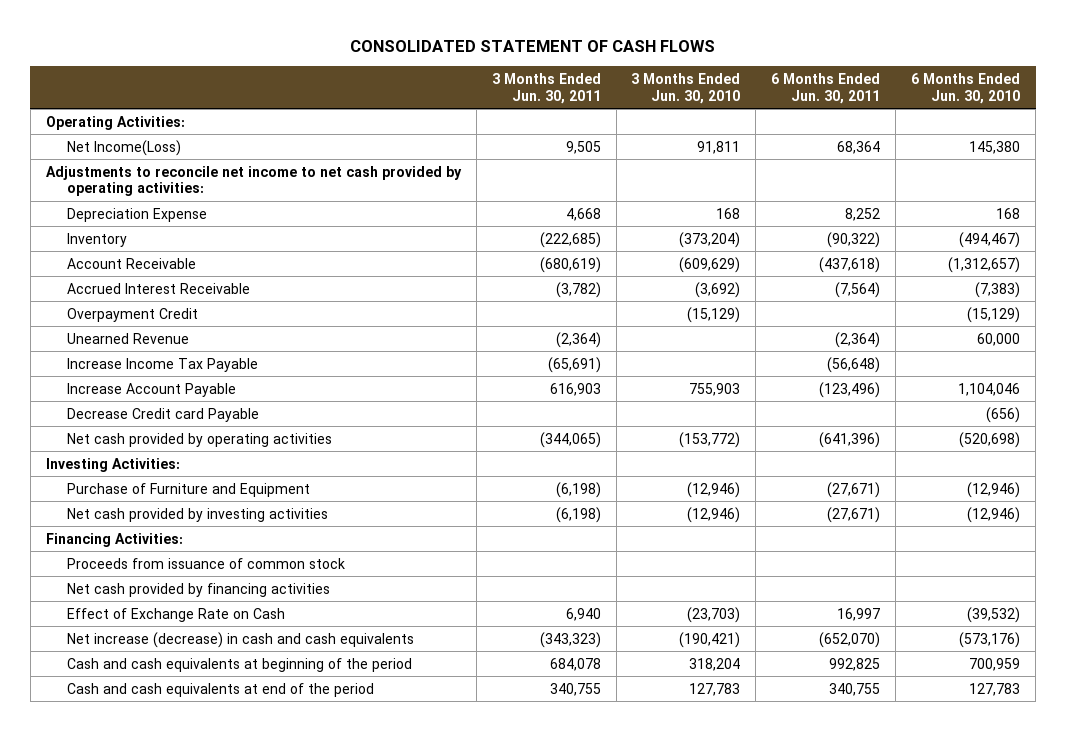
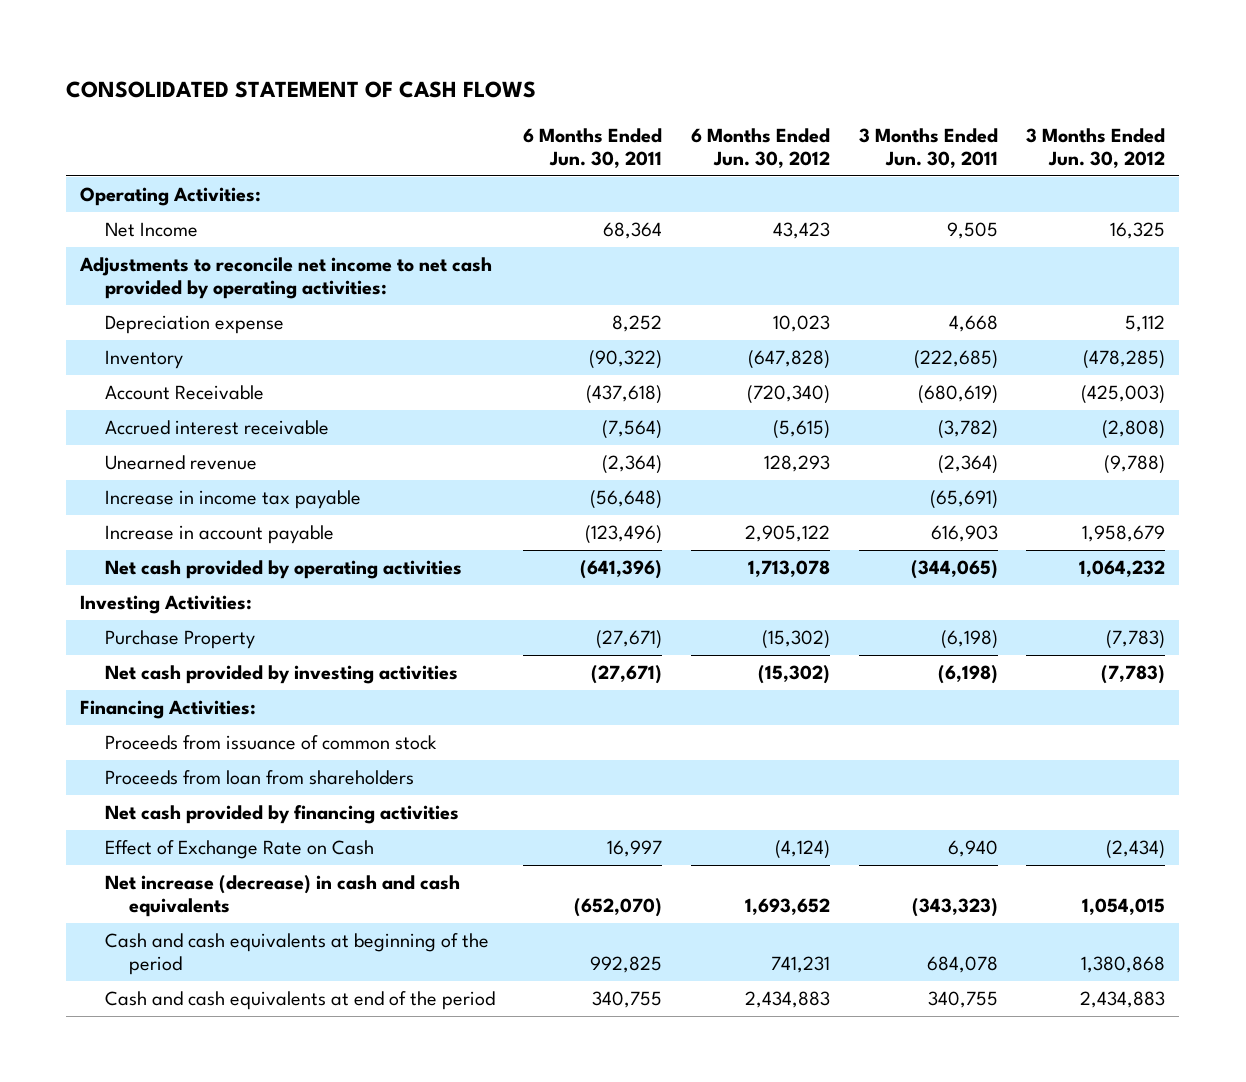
- | 3 Months Ended Jun. 30, 2011 | 3 Months Ended Jun. 30, 2010 | 6 Months Ended Jun. 30, 2011 | 6 Months Ended Jun. 30, 2010
+ | 6 Months Ended Jun. 30, 2011 | 6 Months Ended Jun. 30, 2012 | 3 Months Ended Jun. 30, 2011 | 3 Months Ended Jun. 30, 2012
- Net Income(Loss) | 9,505 | 91,811 | 68,364 | 145,380
+ Net Income | 68,364 | 43,423 | 9,505 | 16,325
- Depreciation Expense | 4,668 | 168 | 8,252 | 168
+ Depreciation expense | 8,252 | 10,023 | 4,668 | 5,112
- Accrued Interest Receivable | (3,782) | (3,692) | (7,564) | (7,383)
- Overpayment Credit | | (15,129) | | (15,129)
- Unearned Revenue | (2,364) | | (2,364) | 60,000
- Increase Income Tax Payable | (65,691) | | (56,648) |
- Increase Account Payable | 616,903 | 755,903 | (123,496) | 1,104,046
- Decrease Credit card Payable | | | | (656)
+ Accrued interest receivable | (7,564) | (5,615) | (3,782) | (2,808)
+ Unearned revenue | (2,364) | 128,293 | (2,364) | (9,788)
+ Increase in income tax payable | (56,648) | | (65,691) |
+ Increase in account payable | (123,496) | 2,905,122 | 616,903 | 1,958,679
- Purchase of Furniture and Equipment | (6,198) | (12,946) | (27,671) | (12,946)
+ Purchase Property | (27,671) | (15,302) | (6,198) | (7,783)
+ Proceeds from loan from shareholders

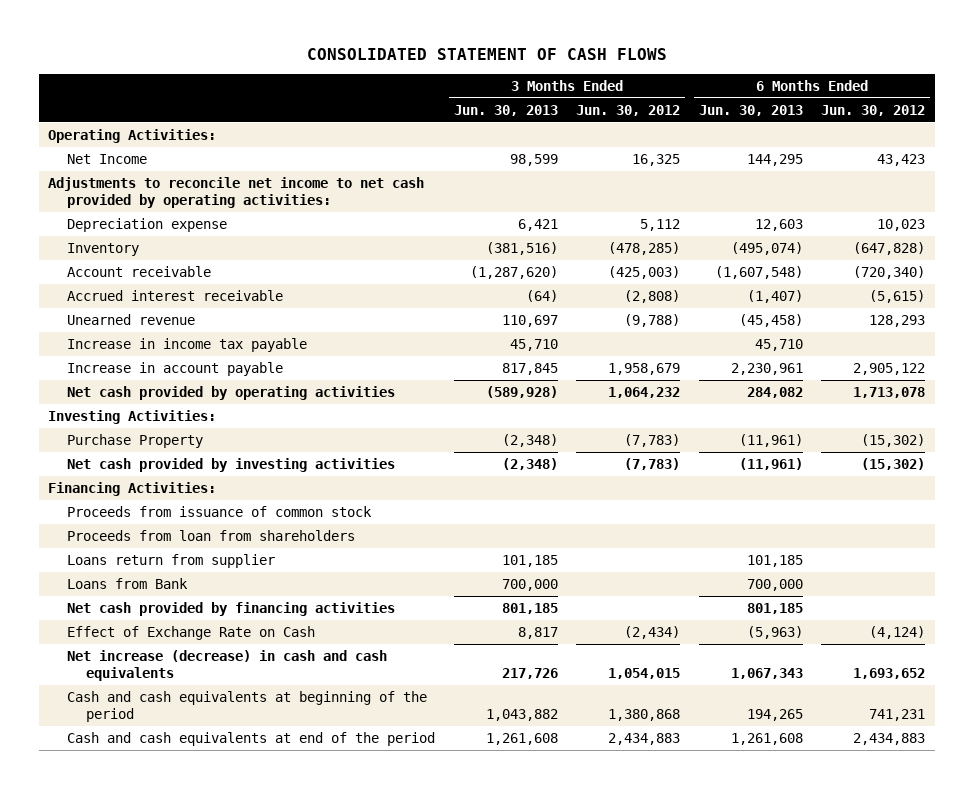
- | 6 Months Ended Jun. 30, 2011 | 6 Months Ended Jun. 30, 2012 | 3 Months Ended Jun. 30, 2011 | 3 Months Ended Jun. 30, 2012
+ | 3 Months Ended Jun. 30, 2013 | 3 Months Ended Jun. 30, 2012 | 6 Months Ended Jun. 30, 2013 | 6 Months Ended Jun. 30, 2012
- Account Receivable | (437,618) | (720,340) | (680,619) | (425,003)
+ Account receivable | (1,287,620) | (425,003) | (1,607,548) | (720,340)
+ Loans return from supplier | 101,185 | | 101,185 |
+ Loans from Bank | 700,000 | | 700,000 |

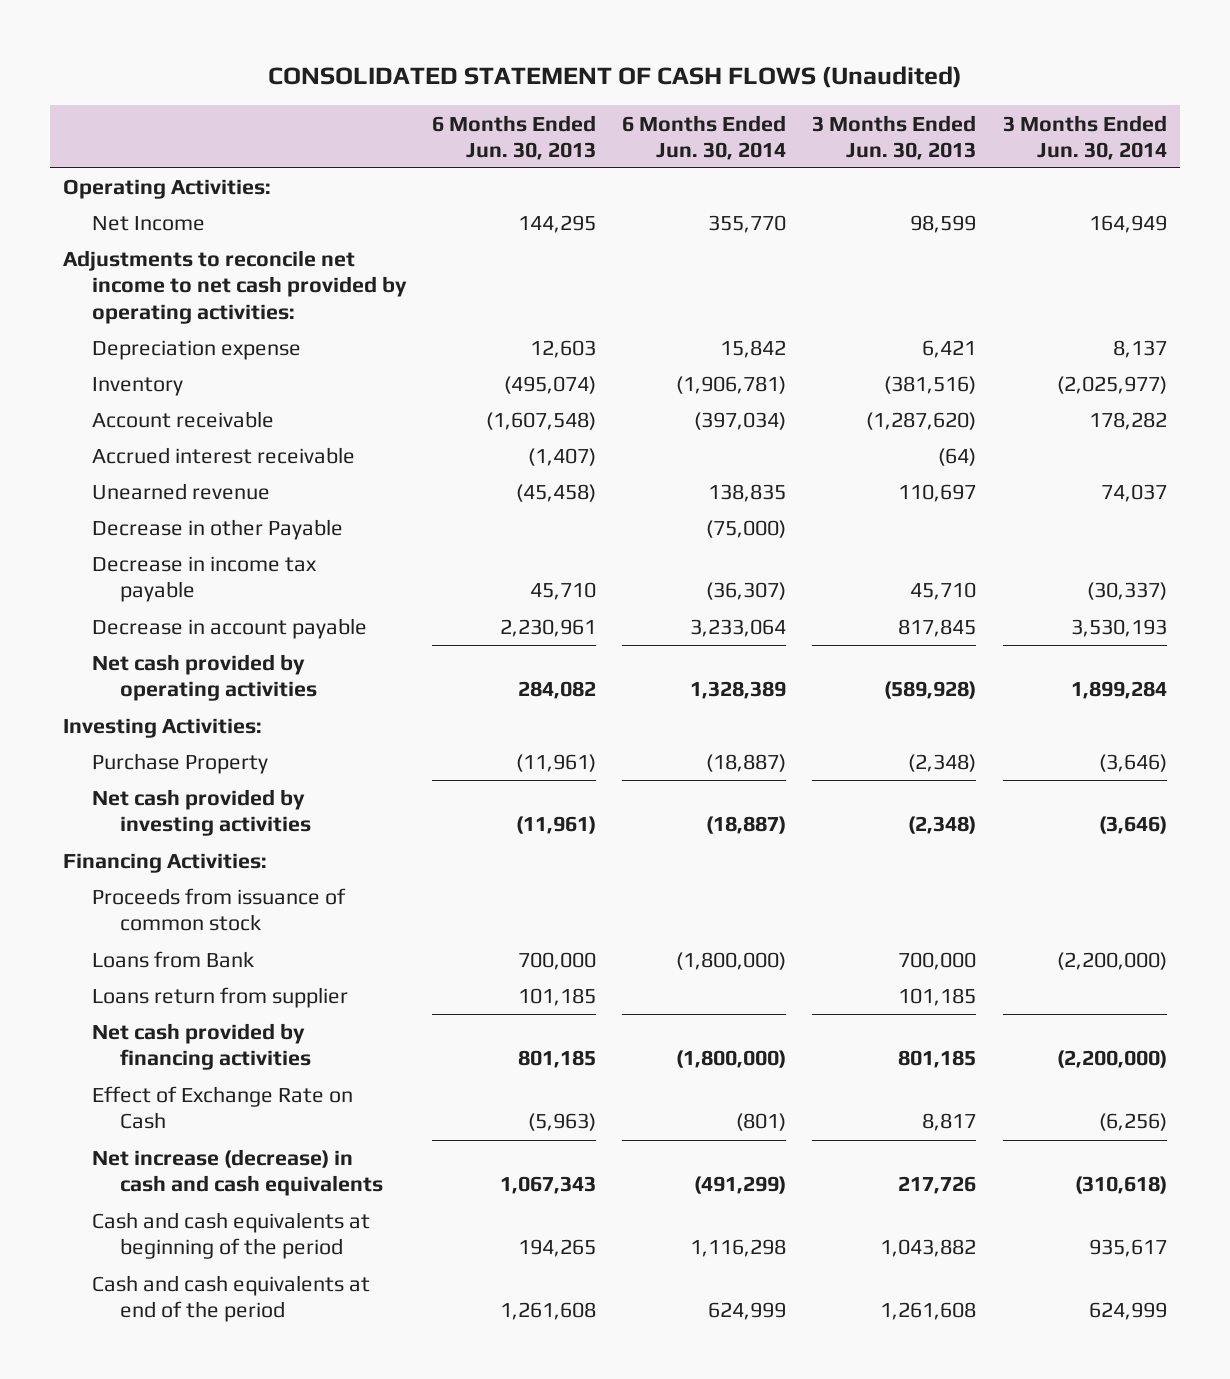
- CONSOLIDATED STATEMENT OF CASH FLOWS
+ CONSOLIDATED STATEMENT OF CASH FLOWS (Unaudited)
- | 3 Months Ended Jun. 30, 2013 | 3 Months Ended Jun. 30, 2012 | 6 Months Ended Jun. 30, 2013 | 6 Months Ended Jun. 30, 2012
+ | 6 Months Ended Jun. 30, 2013 | 6 Months Ended Jun. 30, 2014 | 3 Months Ended Jun. 30, 2013 | 3 Months Ended Jun. 30, 2014
- Increase in income tax payable | 45,710 | | 45,710 |
- Increase in account payable | 817,845 | 1,958,679 | 2,230,961 | 2,905,122
+ Decrease in other Payable | | (75,000) | |
+ Decrease in income tax payable | 45,710 | (36,307) | 45,710 | (30,337)
+ Decrease in account payable | 2,230,961 | 3,233,064 | 817,845 | 3,530,193
- Proceeds from loan from shareholders
moved down: Loans return from supplier | 101,185 | | 101,185 |

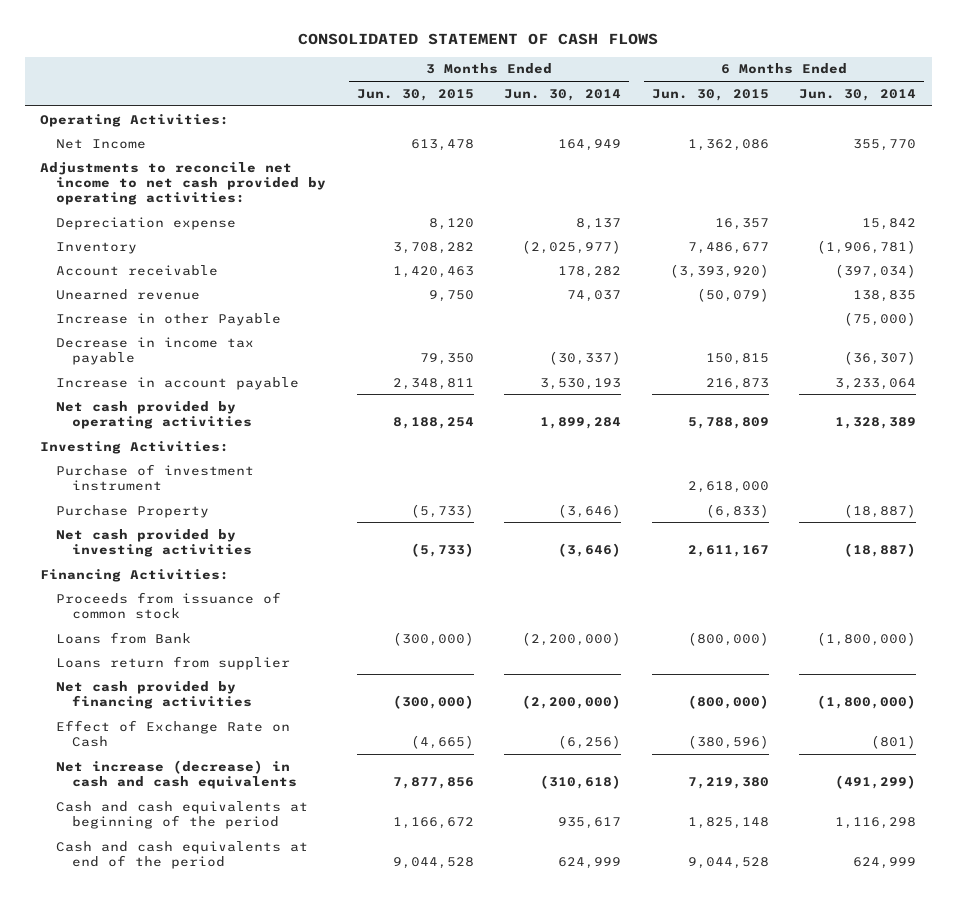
- CONSOLIDATED STATEMENT OF CASH FLOWS (Unaudited)
+ CONSOLIDATED STATEMENT OF CASH FLOWS
- | 6 Months Ended Jun. 30, 2013 | 6 Months Ended Jun. 30, 2014 | 3 Months Ended Jun. 30, 2013 | 3 Months Ended Jun. 30, 2014
+ | 3 Months Ended Jun. 30, 2015 | 3 Months Ended Jun. 30, 2014 | 6 Months Ended Jun. 30, 2015 | 6 Months Ended Jun. 30, 2014
- Accrued interest receivable | (1,407) | | (64) |
- Decrease in other Payable | | (75,000) | |
+ Increase in other Payable | | | | (75,000)
- Decrease in account payable | 2,230,961 | 3,233,064 | 817,845 | 3,530,193
+ Increase in account payable | 2,348,811 | 3,530,193 | 216,873 | 3,233,064
+ Purchase of investment instrument | | | 2,618,000 |

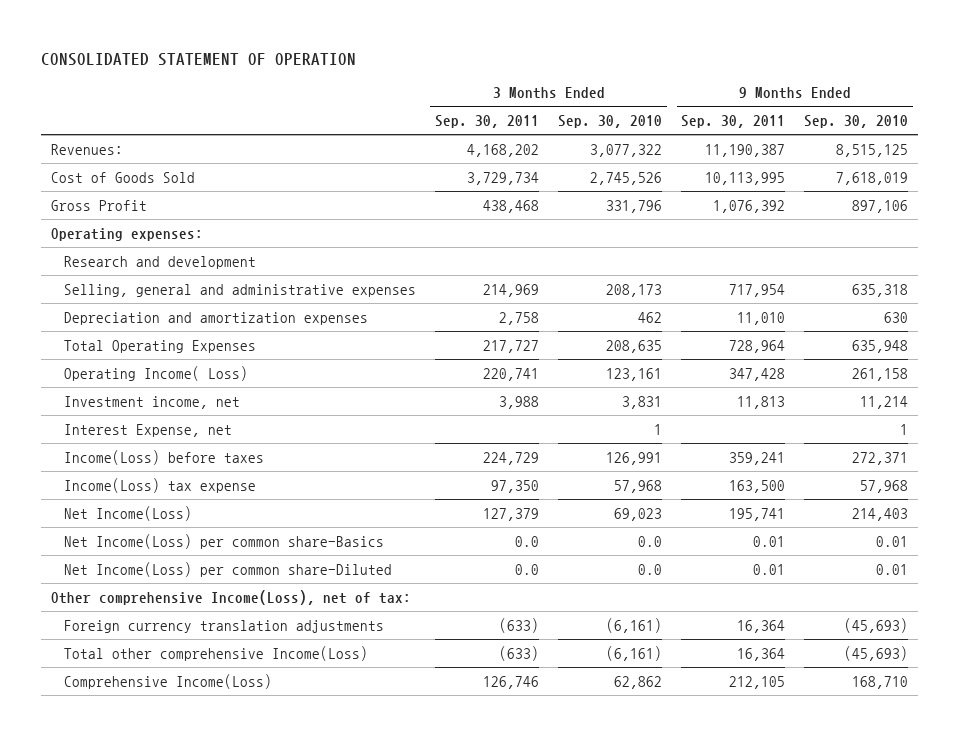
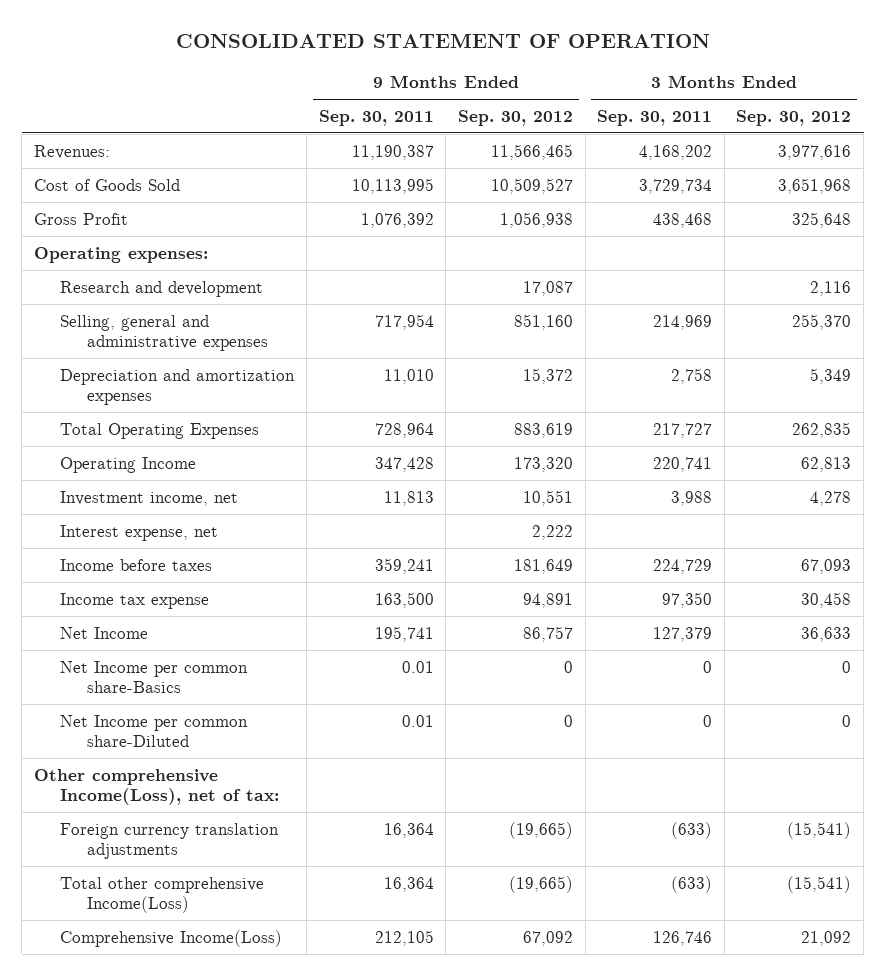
- | 3 Months Ended Sep. 30, 2011 | 3 Months Ended Sep. 30, 2010 | 9 Months Ended Sep. 30, 2011 | 9 Months Ended Sep. 30, 2010
+ | 9 Months Ended Sep. 30, 2011 | 9 Months Ended Sep. 30, 2012 | 3 Months Ended Sep. 30, 2011 | 3 Months Ended Sep. 30, 2012
- Operating Income( Loss) | 220,741 | 123,161 | 347,428 | 261,158
+ Operating Income | 347,428 | 173,320 | 220,741 | 62,813
- Interest Expense, net | | 1 | | 1
- Income(Loss) before taxes | 224,729 | 126,991 | 359,241 | 272,371
- Income(Loss) tax expense | 97,350 | 57,968 | 163,500 | 57,968
- Net Income(Loss) | 127,379 | 69,023 | 195,741 | 214,403
- Net Income(Loss) per common share-Basics | 0.0 | 0.0 | 0.01 | 0.01
- Net Income(Loss) per common share-Diluted | 0.0 | 0.0 | 0.01 | 0.01
+ Interest expense, net | | 2,222 | |
+ Income before taxes | 359,241 | 181,649 | 224,729 | 67,093
+ Income tax expense | 163,500 | 94,891 | 97,350 | 30,458
+ Net Income | 195,741 | 86,757 | 127,379 | 36,633
+ Net Income per common share-Basics | 0.01 | 0 | 0 | 0
+ Net Income per common share-Diluted | 0.01 | 0 | 0 | 0

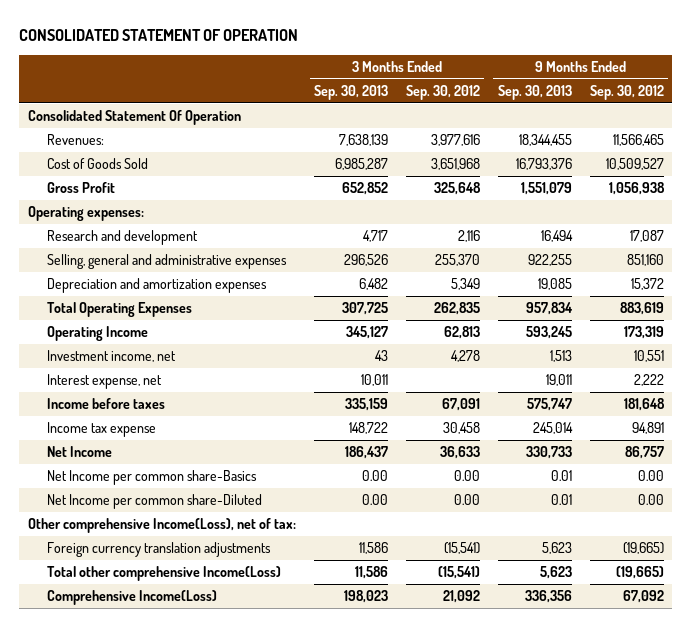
- | 9 Months Ended Sep. 30, 2011 | 9 Months Ended Sep. 30, 2012 | 3 Months Ended Sep. 30, 2011 | 3 Months Ended Sep. 30, 2012
+ | 3 Months Ended Sep. 30, 2013 | 3 Months Ended Sep. 30, 2012 | 9 Months Ended Sep. 30, 2013 | 9 Months Ended Sep. 30, 2012
+ Consolidated Statement Of Operation
- Operating Income | 347,428 | 173,320 | 220,741 | 62,813
+ Operating Income | 345,127 | 62,813 | 593,245 | 173,319
- Income before taxes | 359,241 | 181,649 | 224,729 | 67,093
+ Income before taxes | 335,159 | 67,091 | 575,747 | 181,648
- Net Income per common share-Basics | 0.01 | 0 | 0 | 0
- Net Income per common share-Diluted | 0.01 | 0 | 0 | 0
+ Net Income per common share-Basics | 0.00 | 0.00 | 0.01 | 0.00
+ Net Income per common share-Diluted | 0.00 | 0.00 | 0.01 | 0.00

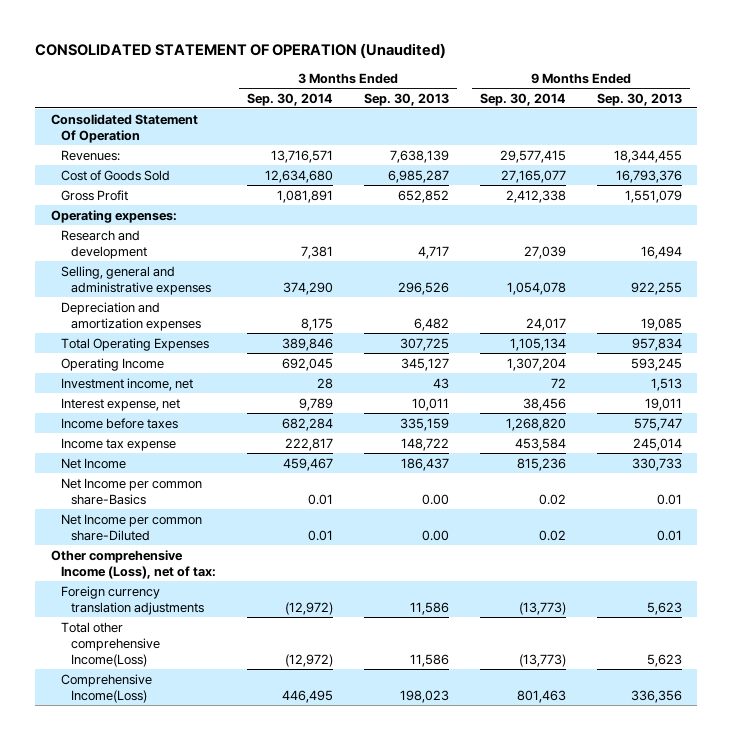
- CONSOLIDATED STATEMENT OF OPERATION
+ CONSOLIDATED STATEMENT OF OPERATION (Unaudited)
- | 3 Months Ended Sep. 30, 2013 | 3 Months Ended Sep. 30, 2012 | 9 Months Ended Sep. 30, 2013 | 9 Months Ended Sep. 30, 2012
+ | 3 Months Ended Sep. 30, 2014 | 3 Months Ended Sep. 30, 2013 | 9 Months Ended Sep. 30, 2014 | 9 Months Ended Sep. 30, 2013
- Other comprehensive Income(Loss), net of tax:
+ Other comprehensive Income (Loss), net of tax:

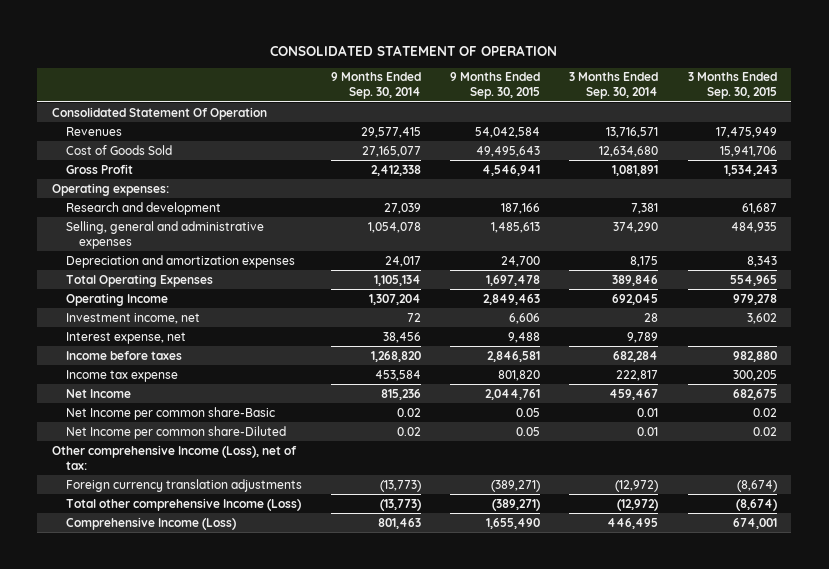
- CONSOLIDATED STATEMENT OF OPERATION (Unaudited)
+ CONSOLIDATED STATEMENT OF OPERATION
- | 3 Months Ended Sep. 30, 2014 | 3 Months Ended Sep. 30, 2013 | 9 Months Ended Sep. 30, 2014 | 9 Months Ended Sep. 30, 2013
+ | 9 Months Ended Sep. 30, 2014 | 9 Months Ended Sep. 30, 2015 | 3 Months Ended Sep. 30, 2014 | 3 Months Ended Sep. 30, 2015
- Revenues: | 13,716,571 | 7,638,139 | 29,577,415 | 18,344,455
+ Revenues | 29,577,415 | 54,042,584 | 13,716,571 | 17,475,949
- Net Income per common share-Basics | 0.01 | 0.00 | 0.02 | 0.01
+ Net Income per common share-Basic | 0.02 | 0.05 | 0.01 | 0.02
- Total other comprehensive Income(Loss) | (12,972) | 11,586 | (13,773) | 5,623
- Comprehensive Income(Loss) | 446,495 | 198,023 | 801,463 | 336,356
+ Total other comprehensive Income (Loss) | (13,773) | (389,271) | (12,972) | (8,674)
+ Comprehensive Income (Loss) | 801,463 | 1,655,490 | 446,495 | 674,001

